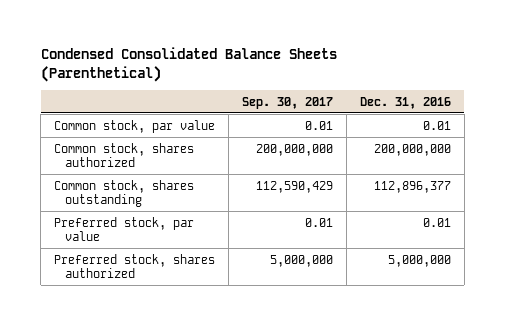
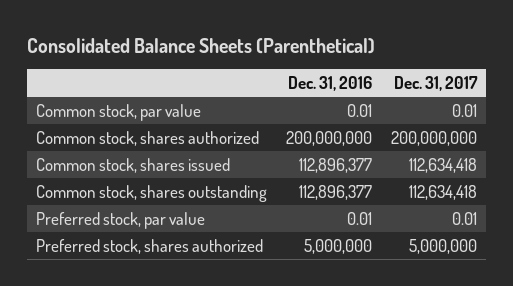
- Condensed Consolidated Balance Sheets (Parenthetical)
+ Consolidated Balance Sheets (Parenthetical)
- | Sep. 30, 2017 | Dec. 31, 2016
+ | Dec. 31, 2016 | Dec. 31, 2017
+ Common stock, shares issued | 112,896,377 | 112,634,418

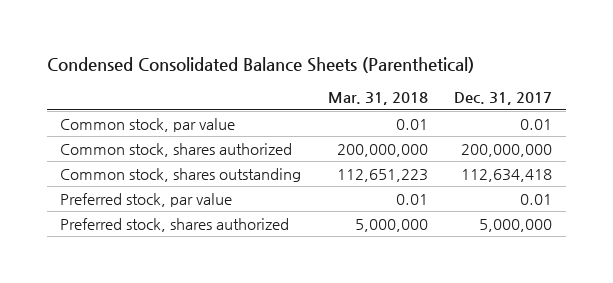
- Consolidated Balance Sheets (Parenthetical)
+ Condensed Consolidated Balance Sheets (Parenthetical)
- | Dec. 31, 2016 | Dec. 31, 2017
+ | Mar. 31, 2018 | Dec. 31, 2017
- Common stock, shares issued | 112,896,377 | 112,634,418

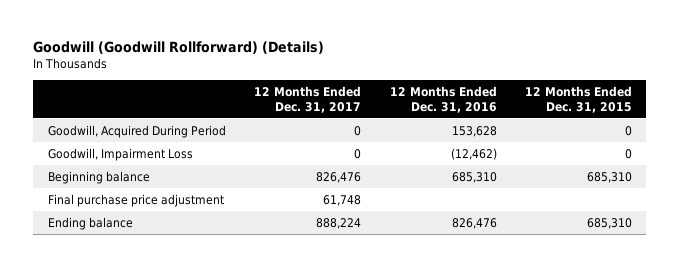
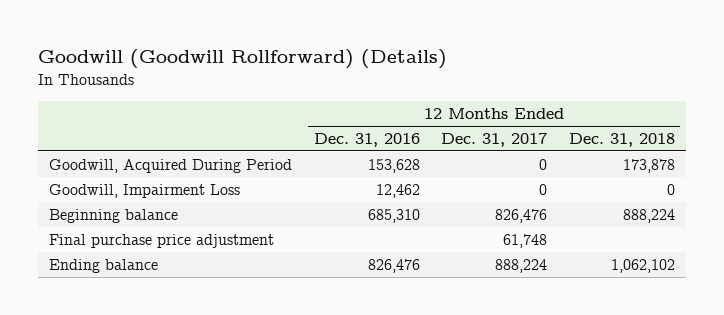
- | 12 Months Ended Dec. 31, 2017 | 12 Months Ended Dec. 31, 2016 | 12 Months Ended Dec. 31, 2015
+ | 12 Months Ended Dec. 31, 2016 | 12 Months Ended Dec. 31, 2017 | 12 Months Ended Dec. 31, 2018
- Goodwill, Impairment Loss | 0 | (12,462) | 0
+ Goodwill, Impairment Loss | 12,462 | 0 | 0

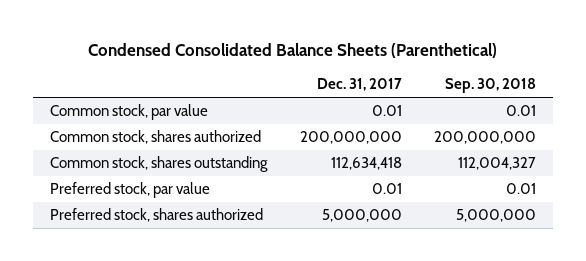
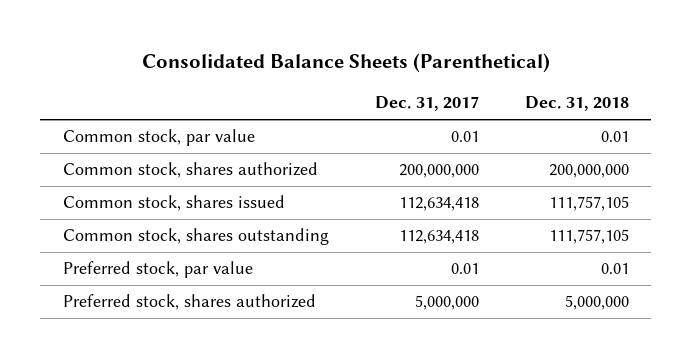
- Condensed Consolidated Balance Sheets (Parenthetical)
+ Consolidated Balance Sheets (Parenthetical)
- | Dec. 31, 2017 | Sep. 30, 2018
+ | Dec. 31, 2017 | Dec. 31, 2018
+ Common stock, shares issued | 112,634,418 | 111,757,105

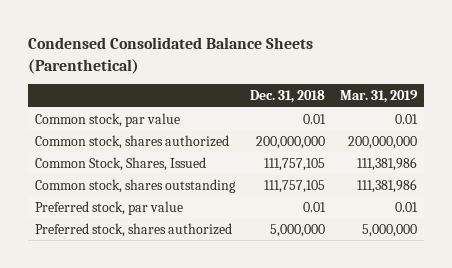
- Consolidated Balance Sheets (Parenthetical)
+ Condensed Consolidated Balance Sheets (Parenthetical)
- | Dec. 31, 2017 | Dec. 31, 2018
+ | Dec. 31, 2018 | Mar. 31, 2019
- Common stock, shares issued | 112,634,418 | 111,757,105
+ Common Stock, Shares, Issued | 111,757,105 | 111,381,986

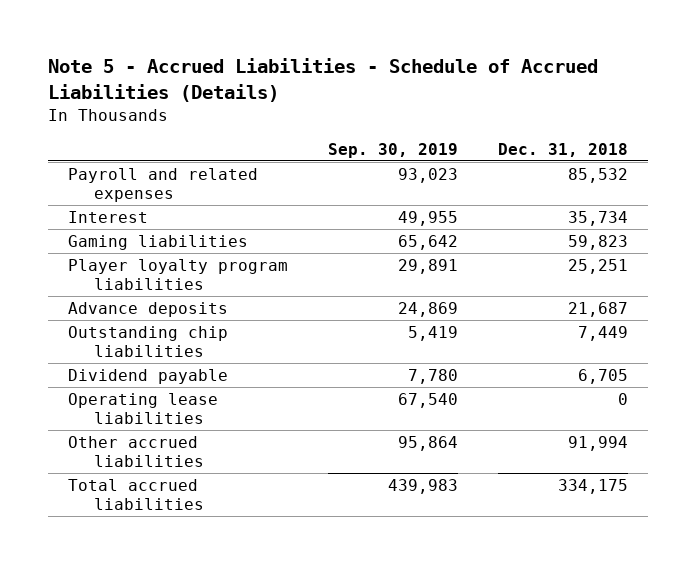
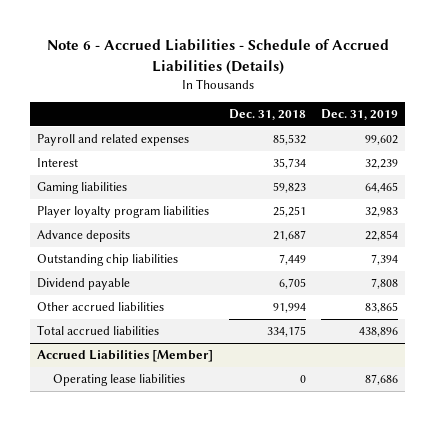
- Note 5 - Accrued Liabilities - Schedule of Accrued Liabilities (Details)
+ Note 6 - Accrued Liabilities - Schedule of Accrued Liabilities (Details)
- | Sep. 30, 2019 | Dec. 31, 2018
+ | Dec. 31, 2018 | Dec. 31, 2019
- Operating lease liabilities | 67,540 | 0
+ Accrued Liabilities [Member]
+ Operating lease liabilities | 0 | 87,686

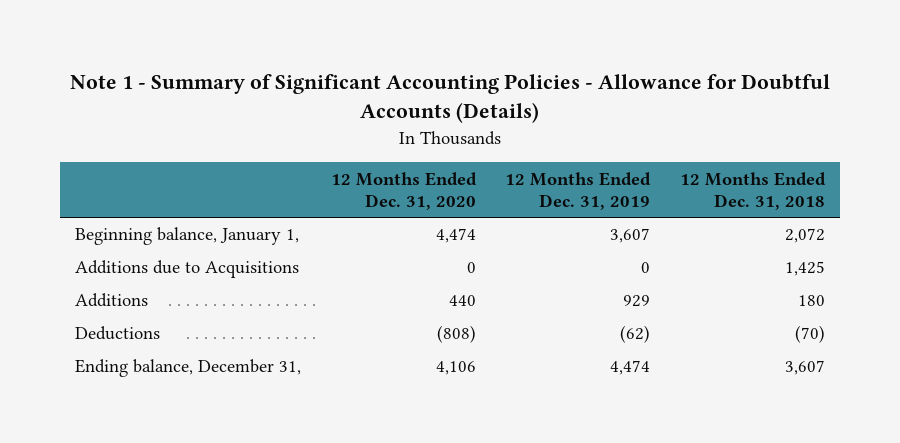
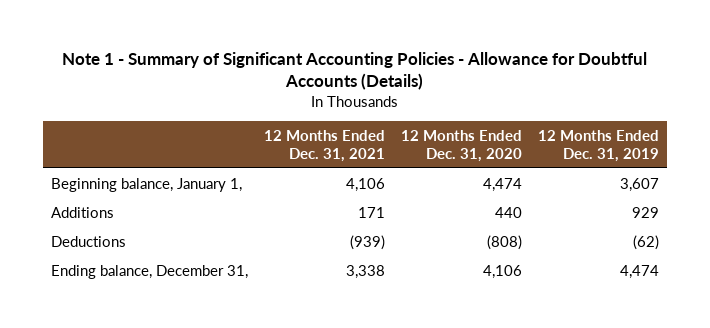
- | 12 Months Ended Dec. 31, 2020 | 12 Months Ended Dec. 31, 2019 | 12 Months Ended Dec. 31, 2018
+ | 12 Months Ended Dec. 31, 2021 | 12 Months Ended Dec. 31, 2020 | 12 Months Ended Dec. 31, 2019
- Additions due to Acquisitions | 0 | 0 | 1,425

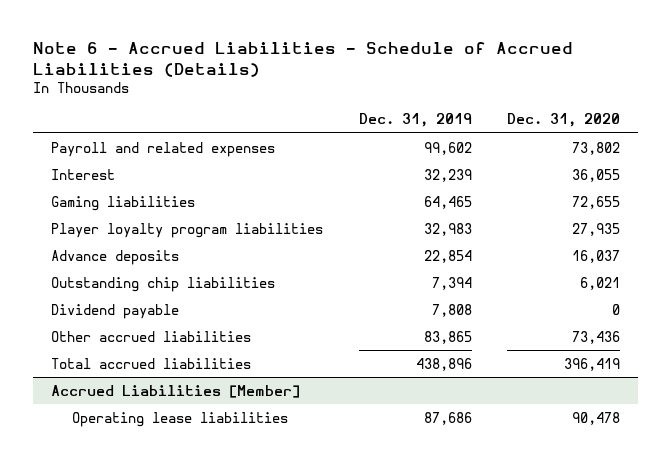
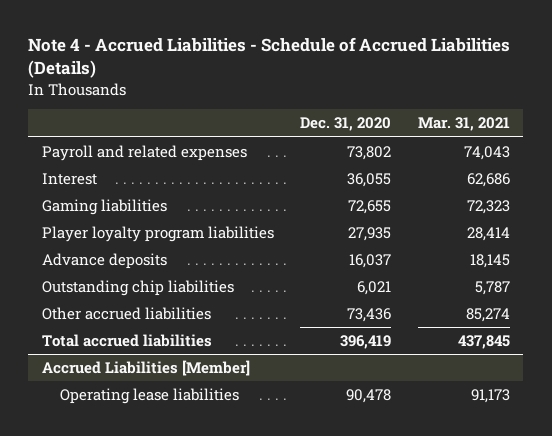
- Note 6 - Accrued Liabilities - Schedule of Accrued Liabilities (Details)
+ Note 4 - Accrued Liabilities - Schedule of Accrued Liabilities (Details)
- | Dec. 31, 2019 | Dec. 31, 2020
+ | Dec. 31, 2020 | Mar. 31, 2021
- Dividend payable | 7,808 | 0

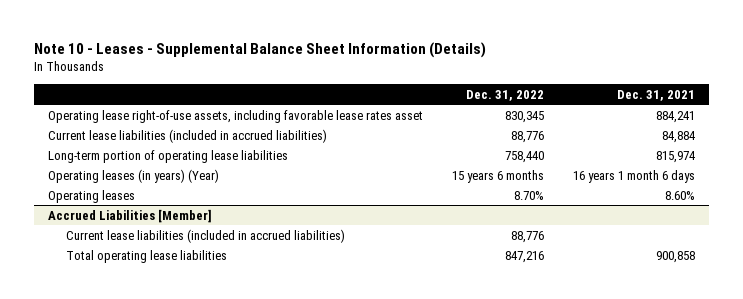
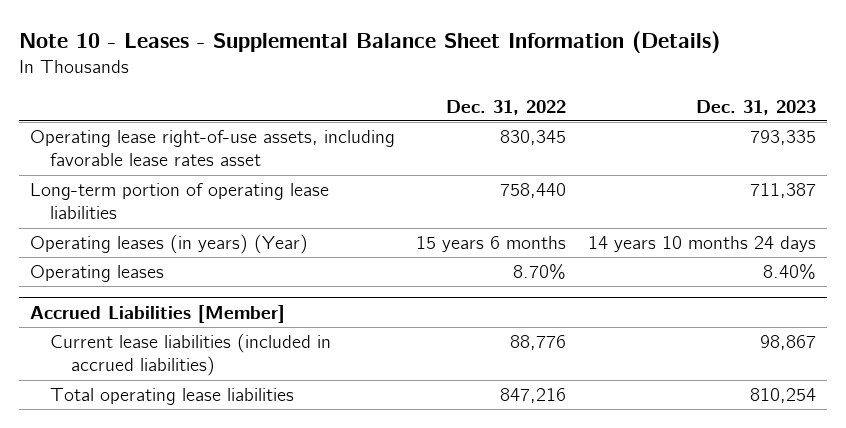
- | Dec. 31, 2022 | Dec. 31, 2021
+ | Dec. 31, 2022 | Dec. 31, 2023
- Current lease liabilities (included in accrued liabilities) | 88,776 | 84,884

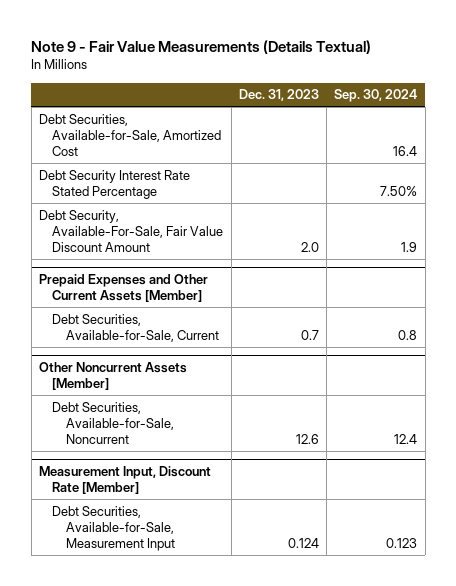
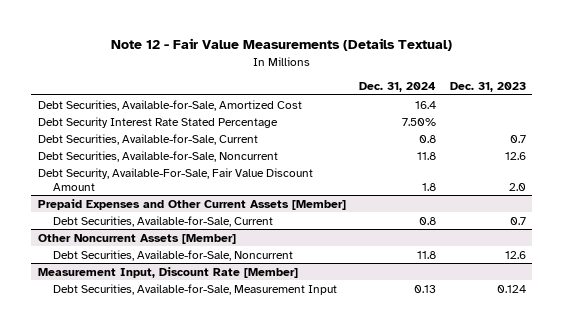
- Note 9 - Fair Value Measurements (Details Textual)
+ Note 12 - Fair Value Measurements (Details Textual)
- | Dec. 31, 2023 | Sep. 30, 2024
+ | Dec. 31, 2024 | Dec. 31, 2023
+ Debt Securities, Available-for-Sale, Current | 0.8 | 0.7
+ Debt Securities, Available-for-Sale, Noncurrent | 11.8 | 12.6

